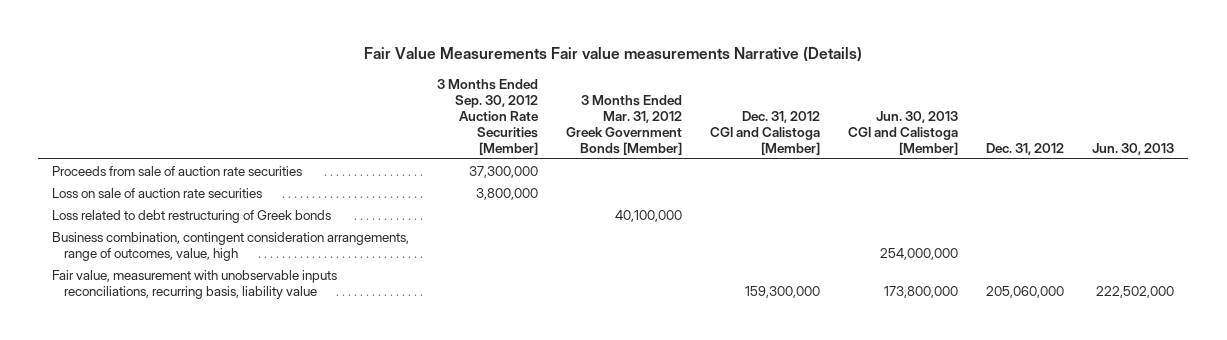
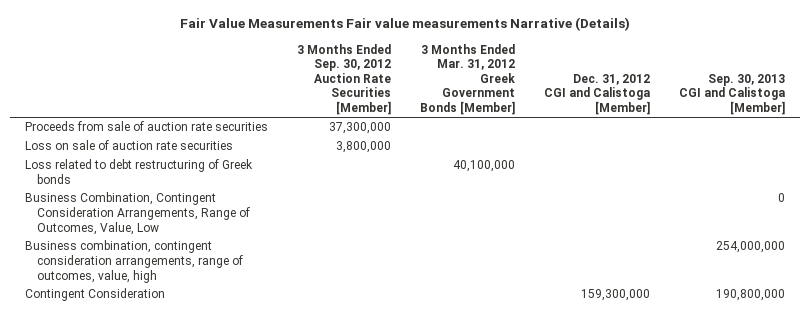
- | 3 Months Ended Sep. 30, 2012 Auction Rate Securities [Member] | 3 Months Ended Mar. 31, 2012 Greek Government Bonds [Member] | Dec. 31, 2012 CGI and Calistoga [Member] | Jun. 30, 2013 CGI and Calistoga [Member] | Dec. 31, 2012 | Jun. 30, 2013
+ | 3 Months Ended Sep. 30, 2012 Auction Rate Securities [Member] | 3 Months Ended Mar. 31, 2012 Greek Government Bonds [Member] | Dec. 31, 2012 CGI and Calistoga [Member] | Sep. 30, 2013 CGI and Calistoga [Member]
+ Business Combination, Contingent Consideration Arrangements, Range of Outcomes, Value, Low | | | | 0
- Fair value, measurement with unobservable inputs reconciliations, recurring basis, liability value | | | 159,300,000 | 173,800,000 | 205,060,000 | 222,502,000
+ Contingent Consideration | | | 159,300,000 | 190,800,000

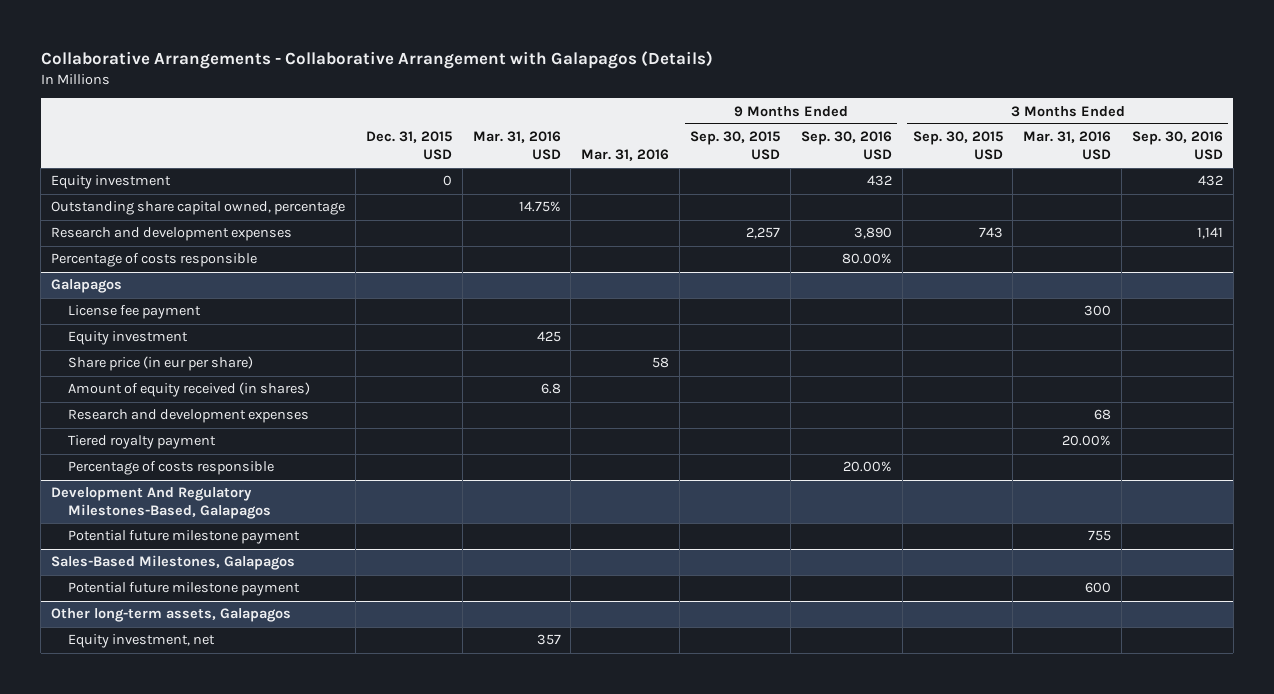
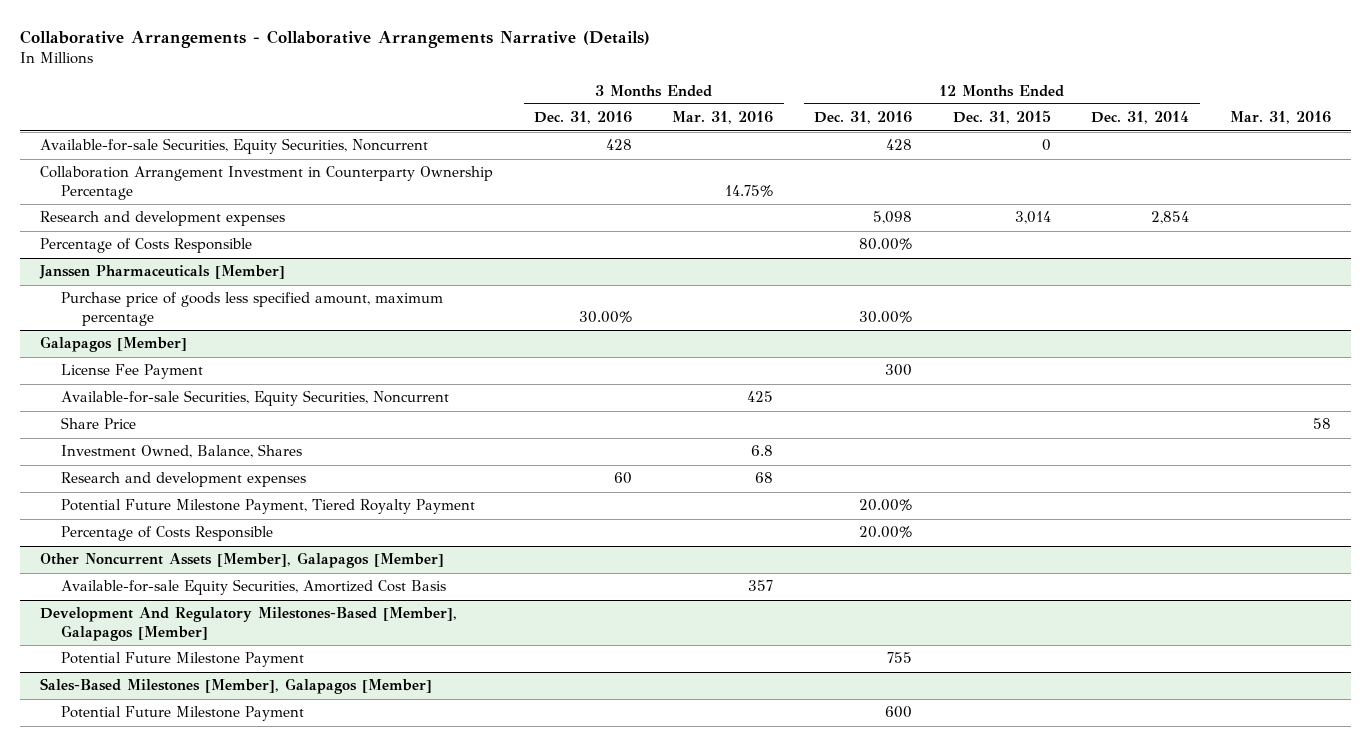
- Collaborative Arrangements - Collaborative Arrangement with Galapagos (Details)
+ Collaborative Arrangements - Collaborative Arrangements Narrative (Details)
- | Dec. 31, 2015 USD | Mar. 31, 2016 USD | Mar. 31, 2016 | 9 Months Ended Sep. 30, 2015 USD | 9 Months Ended Sep. 30, 2016 USD | 3 Months Ended Sep. 30, 2015 USD | 3 Months Ended Mar. 31, 2016 USD | 3 Months Ended Sep. 30, 2016 USD
+ | 3 Months Ended Dec. 31, 2016 | 3 Months Ended Mar. 31, 2016 | 12 Months Ended Dec. 31, 2016 | 12 Months Ended Dec. 31, 2015 | 12 Months Ended Dec. 31, 2014 | Mar. 31, 2016
- Equity investment | 0 | | | | 432 | | | 432
- Outstanding share capital owned, percentage | | 14.75% | | | | | |
+ Available-for-sale Securities, Equity Securities, Noncurrent | 428 | | 428 | 0 | |
+ Collaboration Arrangement Investment in Counterparty Ownership Percentage | | 14.75% | | | |
- Percentage of costs responsible | | | | | 80.00% | | |
- Galapagos
- License fee payment | | | | | | | 300 |
- Equity investment | | 425 | | | | | |
- Share price (in eur per share) | | | 58 | | | | |
- Amount of equity received (in shares) | | 6.8 | | | | | |
+ Percentage of Costs Responsible | | | 80.00% | | |
+ Janssen Pharmaceuticals [Member]
+ Purchase price of goods less specified amount, maximum percentage | 30.00% | | 30.00% | | |
+ Galapagos [Member]
+ License Fee Payment | | | 300 | | |
+ Available-for-sale Securities, Equity Securities, Noncurrent | | 425 | | | |
+ Share Price | | | | | | 58
+ Investment Owned, Balance, Shares | | 6.8 | | | |
- Tiered royalty payment | | | | | | | 20.00% |
- Percentage of costs responsible | | | | | 20.00% | | |
- Development And Regulatory Milestones-Based, Galapagos
- Potential future milestone payment | | | | | | | 755 |
- Sales-Based Milestones, Galapagos
- Potential future milestone payment | | | | | | | 600 |
- Other long-term assets, Galapagos
- Equity investment, net | | 357 | | | | | |
+ Potential Future Milestone Payment, Tiered Royalty Payment | | | 20.00% | | |
+ Percentage of Costs Responsible | | | 20.00% | | |
+ Other Noncurrent Assets [Member], Galapagos [Member]
+ Available-for-sale Equity Securities, Amortized Cost Basis | | 357 | | | |
+ Development And Regulatory Milestones-Based [Member], Galapagos [Member]
+ Potential Future Milestone Payment | | | 755 | | |
+ Sales-Based Milestones [Member], Galapagos [Member]
+ Potential Future Milestone Payment | | | 600 | | |

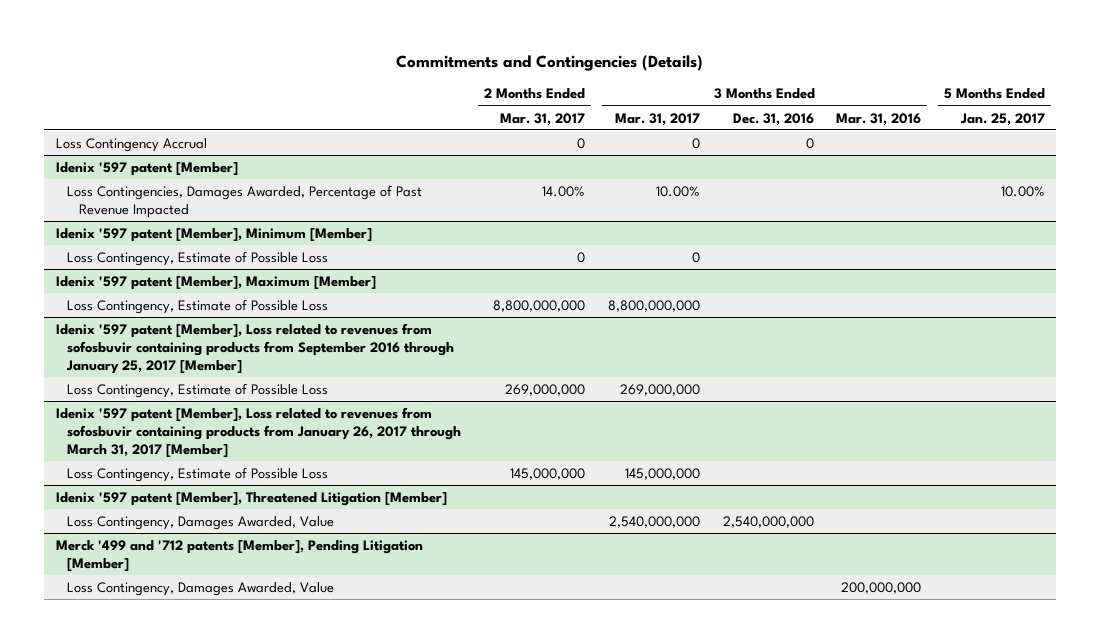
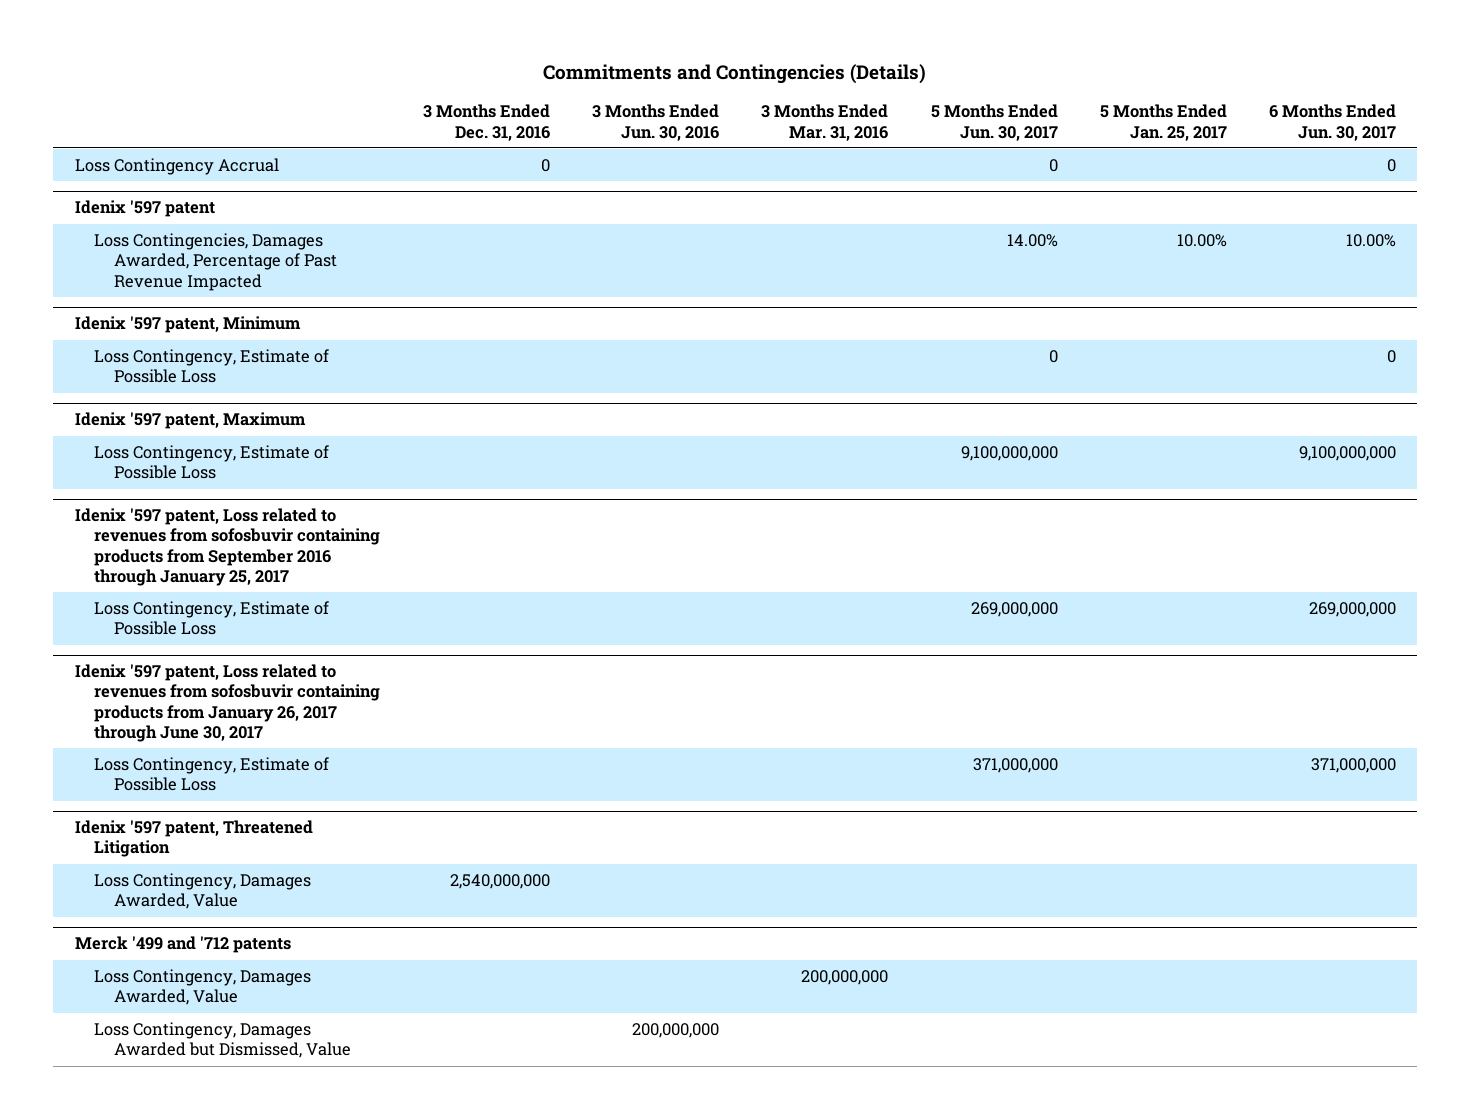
- | 2 Months Ended Mar. 31, 2017 | 3 Months Ended Mar. 31, 2017 | 3 Months Ended Dec. 31, 2016 | 3 Months Ended Mar. 31, 2016 | 5 Months Ended Jan. 25, 2017
+ | 3 Months Ended Dec. 31, 2016 | 3 Months Ended Jun. 30, 2016 | 3 Months Ended Mar. 31, 2016 | 5 Months Ended Jun. 30, 2017 | 5 Months Ended Jan. 25, 2017 | 6 Months Ended Jun. 30, 2017
- Idenix '597 patent [Member]
+ Idenix '597 patent
- Idenix '597 patent [Member], Minimum [Member]
+ Idenix '597 patent, Minimum
- Idenix '597 patent [Member], Maximum [Member]
+ Idenix '597 patent, Maximum
- Idenix '597 patent [Member], Loss related to revenues from sofosbuvir containing products from September 2016 through January 25, 2017 [Member]
+ Idenix '597 patent, Loss related to revenues from sofosbuvir containing products from September 2016 through January 25, 2017
- Idenix '597 patent [Member], Loss related to revenues from sofosbuvir containing products from January 26, 2017 through March 31, 2017 [Member]
+ Idenix '597 patent, Loss related to revenues from sofosbuvir containing products from January 26, 2017 through June 30, 2017
- Idenix '597 patent [Member], Threatened Litigation [Member]
+ Idenix '597 patent, Threatened Litigation
- Merck '499 and '712 patents [Member], Pending Litigation [Member]
+ Merck '499 and '712 patents
+ Loss Contingency, Damages Awarded but Dismissed, Value | | 200,000,000 | | | |

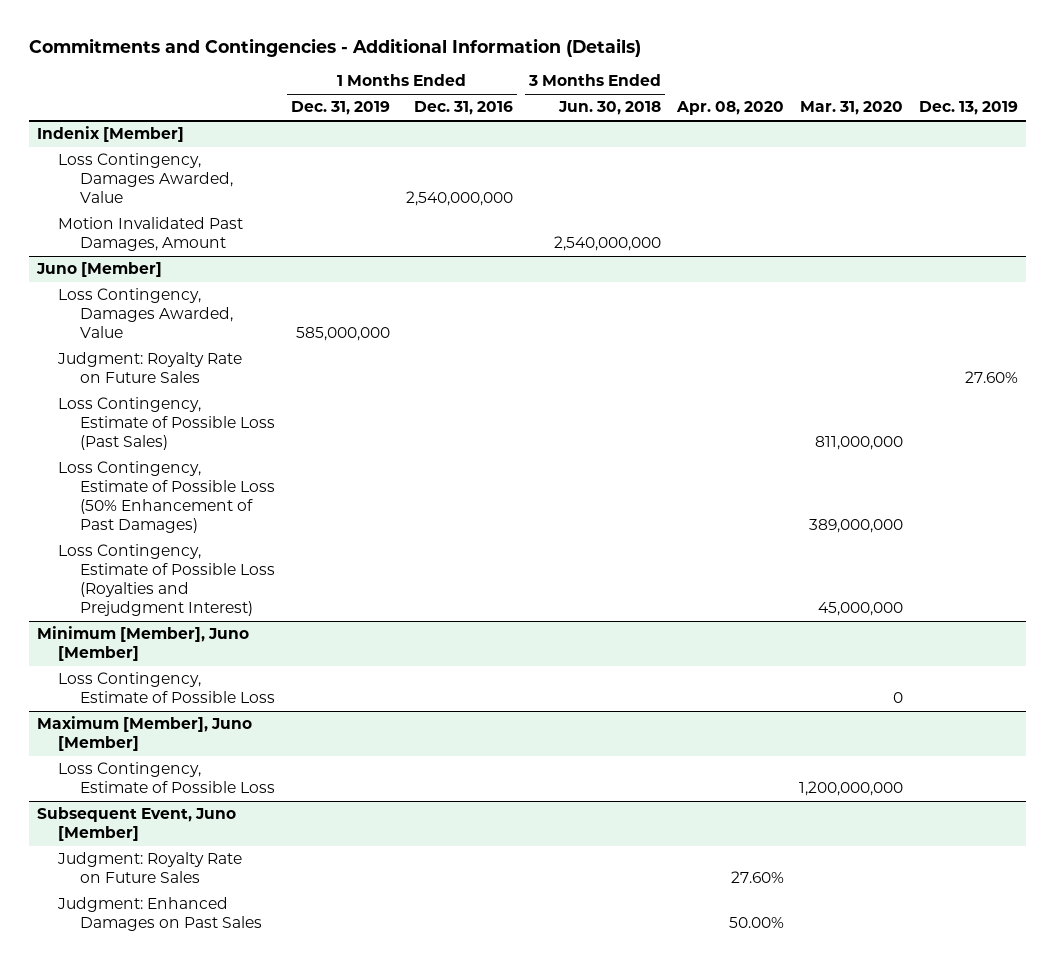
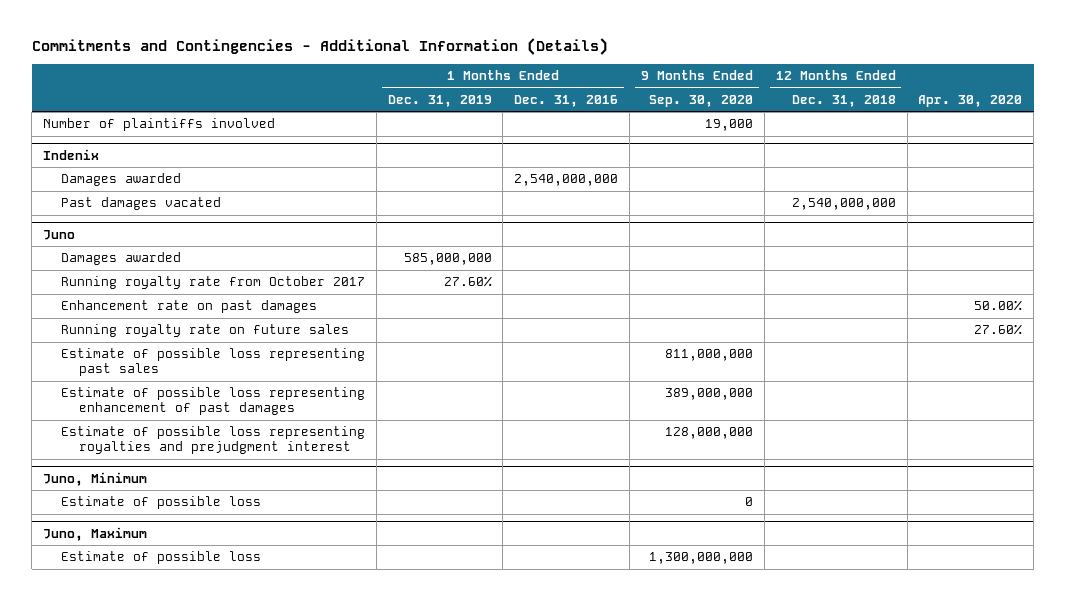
- | 1 Months Ended Dec. 31, 2019 | 1 Months Ended Dec. 31, 2016 | 3 Months Ended Jun. 30, 2018 | Apr. 08, 2020 | Mar. 31, 2020 | Dec. 13, 2019
+ | 1 Months Ended Dec. 31, 2019 | 1 Months Ended Dec. 31, 2016 | 9 Months Ended Sep. 30, 2020 | 12 Months Ended Dec. 31, 2018 | Apr. 30, 2020
- Indenix [Member]
- Loss Contingency, Damages Awarded, Value | | 2,540,000,000 | | | |
- Motion Invalidated Past Damages, Amount | | | 2,540,000,000 | | |
- Juno [Member]
- Loss Contingency, Damages Awarded, Value | 585,000,000 | | | | |
- Judgment: Royalty Rate on Future Sales | | | | | | 27.60%
- Loss Contingency, Estimate of Possible Loss (Past Sales) | | | | | 811,000,000 |
- Loss Contingency, Estimate of Possible Loss (50% Enhancement of Past Damages) | | | | | 389,000,000 |
- Loss Contingency, Estimate of Possible Loss (Royalties and Prejudgment Interest) | | | | | 45,000,000 |
- Minimum [Member], Juno [Member]
- Loss Contingency, Estimate of Possible Loss | | | | | 0 |
- Maximum [Member], Juno [Member]
- Loss Contingency, Estimate of Possible Loss | | | | | 1,200,000,000 |
- Subsequent Event, Juno [Member]
- Judgment: Royalty Rate on Future Sales | | | | 27.60% | |
- Judgment: Enhanced Damages on Past Sales | | | | 50.00% | |
+ Number of plaintiffs involved | | | 19,000 | |
+ Indenix
+ Damages awarded | | 2,540,000,000 | | |
+ Past damages vacated | | | | 2,540,000,000 |
+ Juno
+ Damages awarded | 585,000,000 | | | |
+ Running royalty rate from October 2017 | 27.60% | | | |
+ Enhancement rate on past damages | | | | | 50.00%
+ Running royalty rate on future sales | | | | | 27.60%
+ Estimate of possible loss representing past sales | | | 811,000,000 | |
+ Estimate of possible loss representing enhancement of past damages | | | 389,000,000 | |
+ Estimate of possible loss representing royalties and prejudgment interest | | | 128,000,000 | |
+ Juno, Minimum
+ Estimate of possible loss | | | 0 | |
+ Juno, Maximum
+ Estimate of possible loss | | | 1,300,000,000 | |

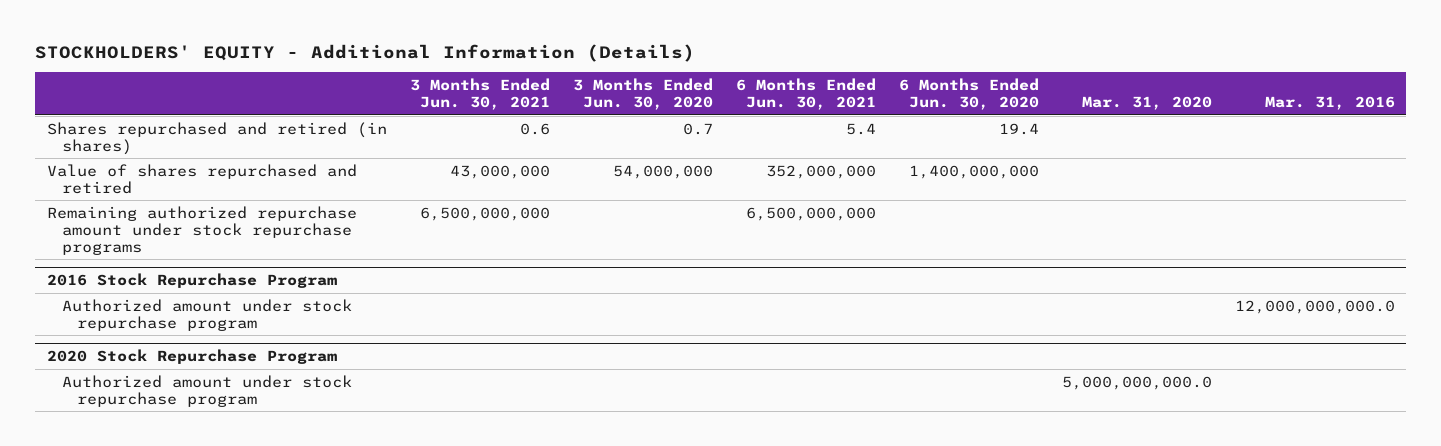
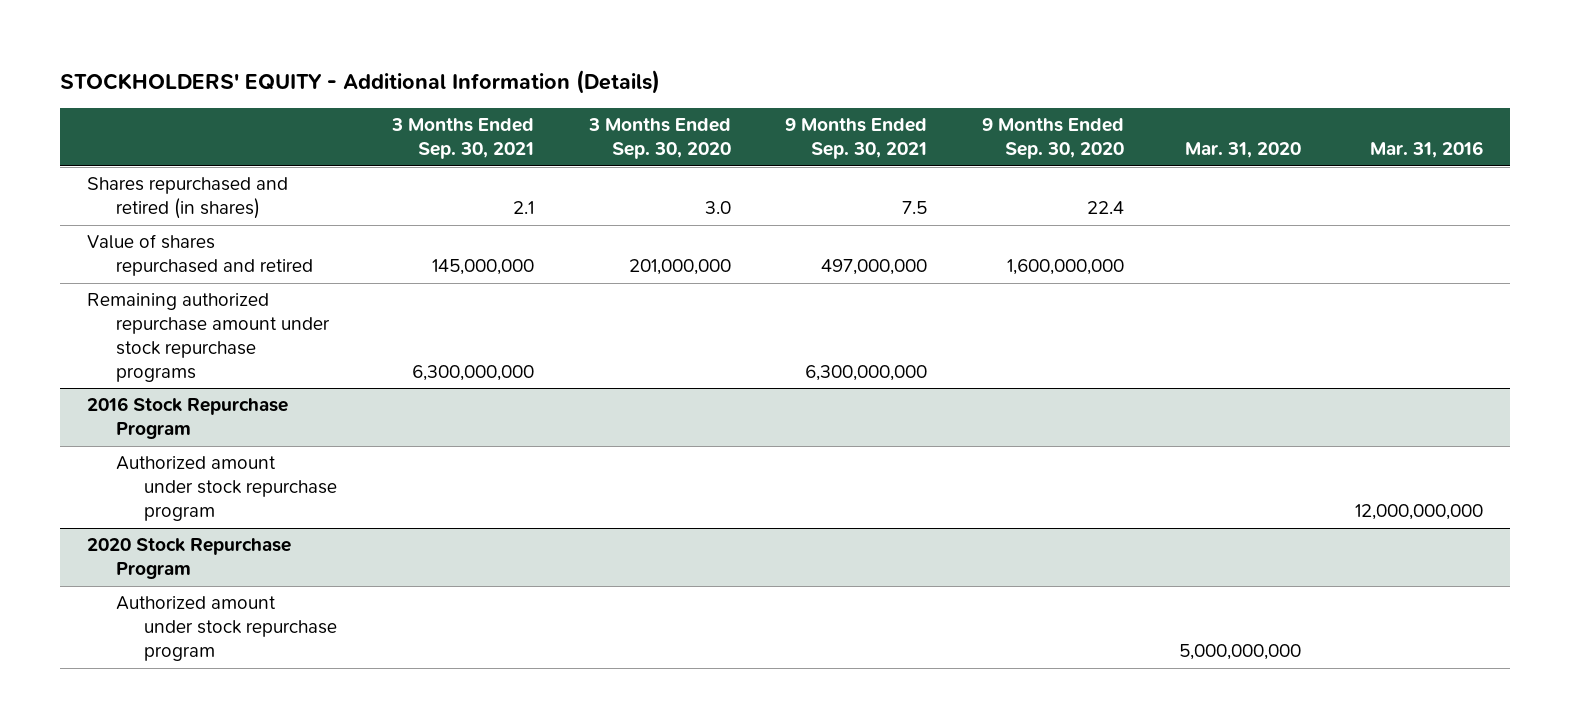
- | 3 Months Ended Jun. 30, 2021 | 3 Months Ended Jun. 30, 2020 | 6 Months Ended Jun. 30, 2021 | 6 Months Ended Jun. 30, 2020 | Mar. 31, 2020 | Mar. 31, 2016
+ | 3 Months Ended Sep. 30, 2021 | 3 Months Ended Sep. 30, 2020 | 9 Months Ended Sep. 30, 2021 | 9 Months Ended Sep. 30, 2020 | Mar. 31, 2020 | Mar. 31, 2016
@ 2016 Stock Repurchase Program
- Authorized amount under stock repurchase program | | | | | | 12,000,000,000.0
+ Authorized amount under stock repurchase program | | | | | | 12,000,000,000
@ 2020 Stock Repurchase Program
- Authorized amount under stock repurchase program | | | | | 5,000,000,000.0 |
+ Authorized amount under stock repurchase program | | | | | 5,000,000,000 |

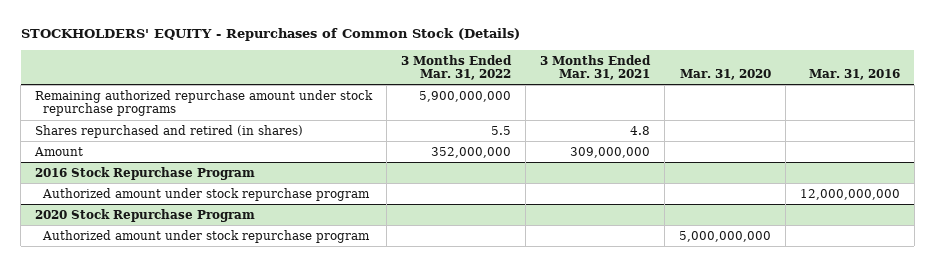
- STOCKHOLDERS' EQUITY - Additional Information (Details)
+ STOCKHOLDERS' EQUITY - Repurchases of Common Stock (Details)
- | 3 Months Ended Sep. 30, 2021 | 3 Months Ended Sep. 30, 2020 | 9 Months Ended Sep. 30, 2021 | 9 Months Ended Sep. 30, 2020 | Mar. 31, 2020 | Mar. 31, 2016
+ | 3 Months Ended Mar. 31, 2022 | 3 Months Ended Mar. 31, 2021 | Mar. 31, 2020 | Mar. 31, 2016
- Value of shares repurchased and retired | 145,000,000 | 201,000,000 | 497,000,000 | 1,600,000,000 | |
moved down: Shares repurchased and retired (in shares) | 5.5 | 4.8 | |
+ Amount | 352,000,000 | 309,000,000 | |

